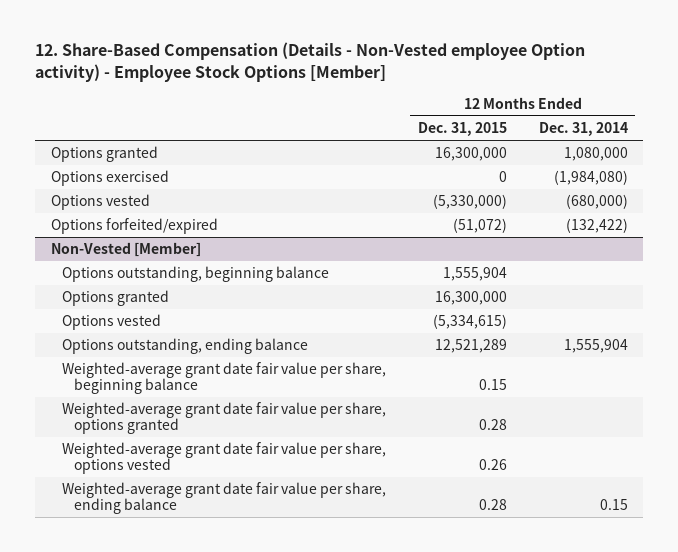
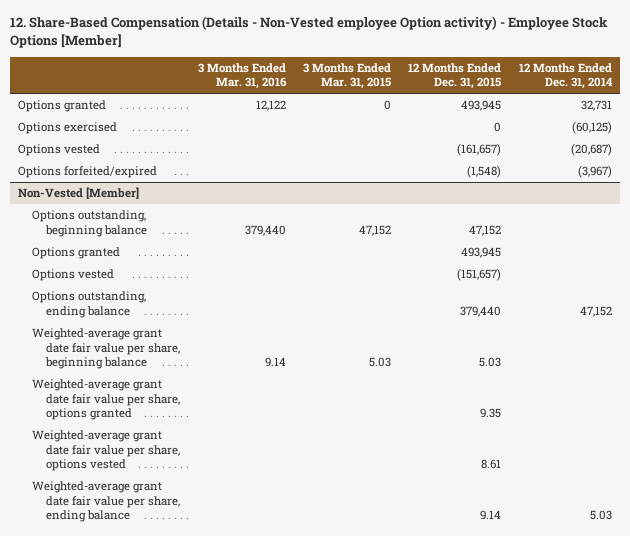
- | 12 Months Ended Dec. 31, 2015 | 12 Months Ended Dec. 31, 2014
+ | 3 Months Ended Mar. 31, 2016 | 3 Months Ended Mar. 31, 2015 | 12 Months Ended Dec. 31, 2015 | 12 Months Ended Dec. 31, 2014
- Options granted | 16,300,000 | 1,080,000
- Options exercised | 0 | (1,984,080)
- Options vested | (5,330,000) | (680,000)
- Options forfeited/expired | (51,072) | (132,422)
+ Options granted | 12,122 | 0 | 493,945 | 32,731
+ Options exercised | | | 0 | (60,125)
+ Options vested | | | (161,657) | (20,687)
+ Options forfeited/expired | | | (1,548) | (3,967)
@ Non-Vested [Member]
- Options outstanding, beginning balance | 1,555,904 |
- Options granted | 16,300,000 |
- Options vested | (5,334,615) |
- Options outstanding, ending balance | 12,521,289 | 1,555,904
- Weighted-average grant date fair value per share, beginning balance | 0.15 |
- Weighted-average grant date fair value per share, options granted | 0.28 |
- Weighted-average grant date fair value per share, options vested | 0.26 |
- Weighted-average grant date fair value per share, ending balance | 0.28 | 0.15
+ Options outstanding, beginning balance | 379,440 | 47,152 | 47,152 |
+ Options granted | | | 493,945 |
+ Options vested | | | (151,657) |
+ Options outstanding, ending balance | | | 379,440 | 47,152
+ Weighted-average grant date fair value per share, beginning balance | 9.14 | 5.03 | 5.03 |
+ Weighted-average grant date fair value per share, options granted | | | 9.35 |
+ Weighted-average grant date fair value per share, options vested | | | 8.61 |
+ Weighted-average grant date fair value per share, ending balance | | | 9.14 | 5.03

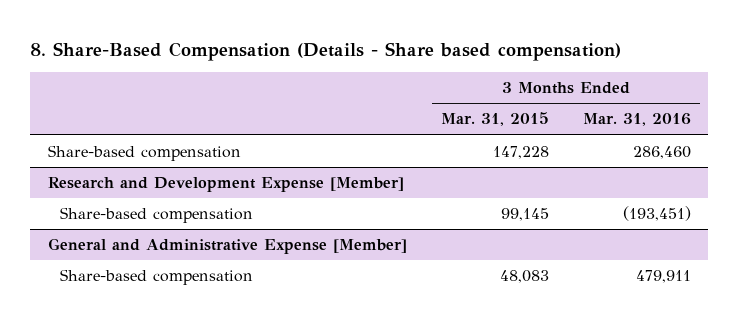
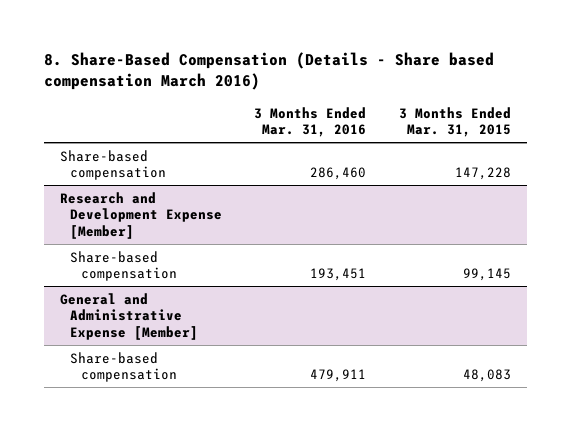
- 8. Share-Based Compensation (Details - Share based compensation)
+ 8. Share-Based Compensation (Details - Share based compensation March 2016)
- | 3 Months Ended Mar. 31, 2015 | 3 Months Ended Mar. 31, 2016
+ | 3 Months Ended Mar. 31, 2016 | 3 Months Ended Mar. 31, 2015
@ Research and Development Expense [Member]
- Share-based compensation | 99,145 | (193,451)
+ Share-based compensation | 193,451 | 99,145

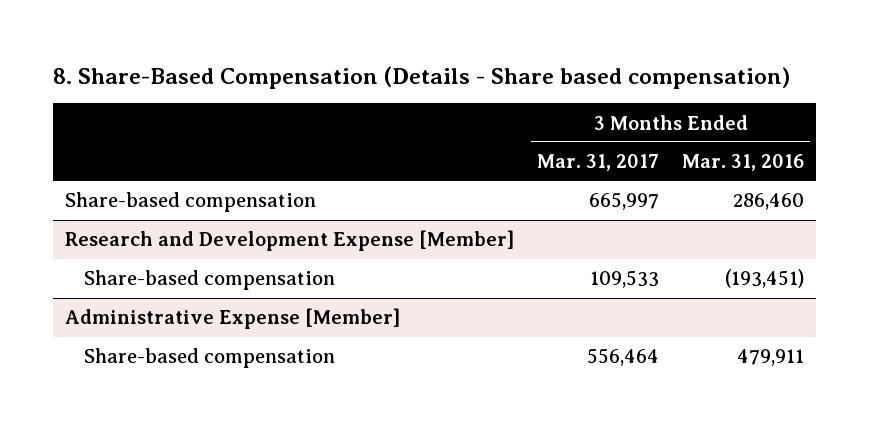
- 8. Share-Based Compensation (Details - Share based compensation March 2016)
+ 8. Share-Based Compensation (Details - Share based compensation)
- | 3 Months Ended Mar. 31, 2016 | 3 Months Ended Mar. 31, 2015
+ | 3 Months Ended Mar. 31, 2017 | 3 Months Ended Mar. 31, 2016
@ Research and Development Expense [Member]
- Share-based compensation | 193,451 | 99,145
- General and Administrative Expense [Member]
@ Research and Development Expense [Member]
+ Share-based compensation | 109,533 | (193,451)
+ Administrative Expense [Member]

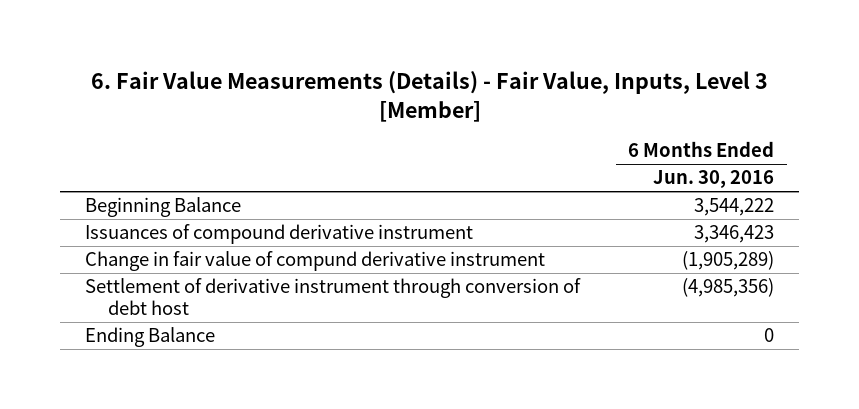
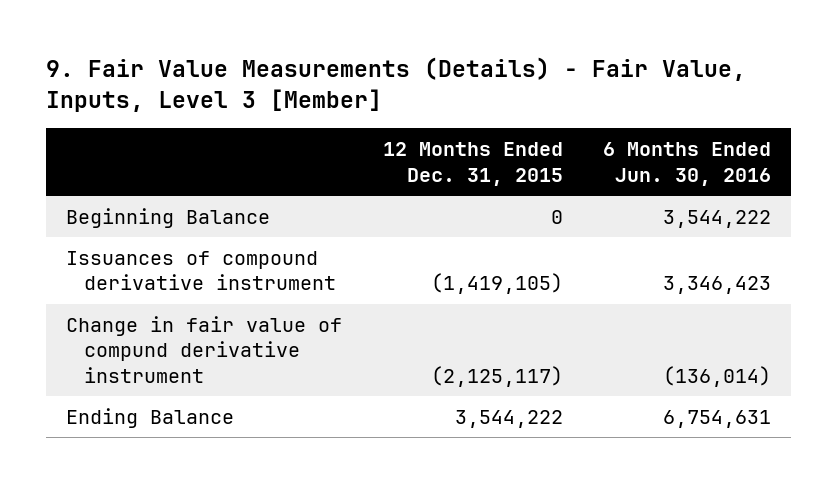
- 6. Fair Value Measurements (Details) - Fair Value, Inputs, Level 3 [Member]
+ 9. Fair Value Measurements (Details) - Fair Value, Inputs, Level 3 [Member]
- | 6 Months Ended Jun. 30, 2016
+ | 12 Months Ended Dec. 31, 2015 | 6 Months Ended Jun. 30, 2016
- Change in fair value of compund derivative instrument | (1,905,289)
- Settlement of derivative instrument through conversion of debt host | (4,985,356)
- Ending Balance | 0
+ Change in fair value of compund derivative instrument | (2,125,117) | (136,014)
+ Ending Balance | 3,544,222 | 6,754,631

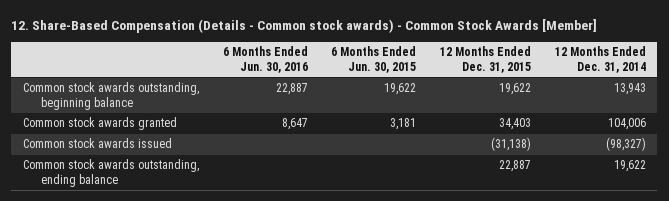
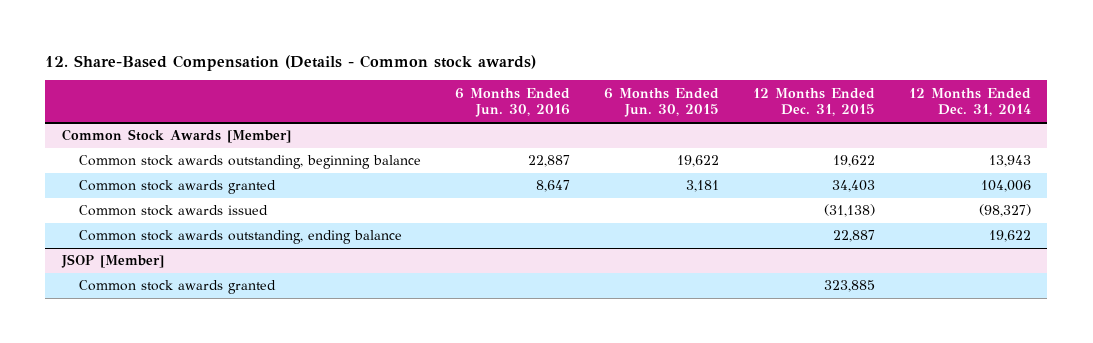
- 12. Share-Based Compensation (Details - Common stock awards) - Common Stock Awards [Member]
+ 12. Share-Based Compensation (Details - Common stock awards)
+ Common Stock Awards [Member]
+ JSOP [Member]
+ Common stock awards granted | | | 323,885 |

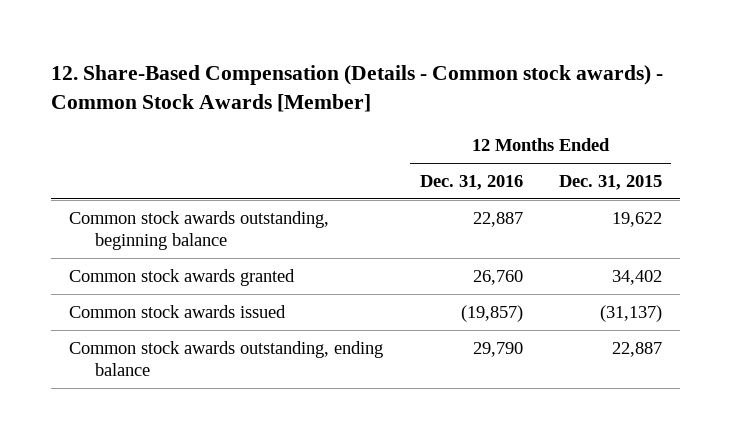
- 12. Share-Based Compensation (Details - Common stock awards)
+ 12. Share-Based Compensation (Details - Common stock awards) - Common Stock Awards [Member]
- | 6 Months Ended Jun. 30, 2016 | 6 Months Ended Jun. 30, 2015 | 12 Months Ended Dec. 31, 2015 | 12 Months Ended Dec. 31, 2014
+ | 12 Months Ended Dec. 31, 2016 | 12 Months Ended Dec. 31, 2015
- Common Stock Awards [Member]
- Common stock awards granted | 8,647 | 3,181 | 34,403 | 104,006
- Common stock awards issued | | | (31,138) | (98,327)
+ Common stock awards granted | 26,760 | 34,402
+ Common stock awards issued | (19,857) | (31,137)
- JSOP [Member]
- Common stock awards granted | | | 323,885 |

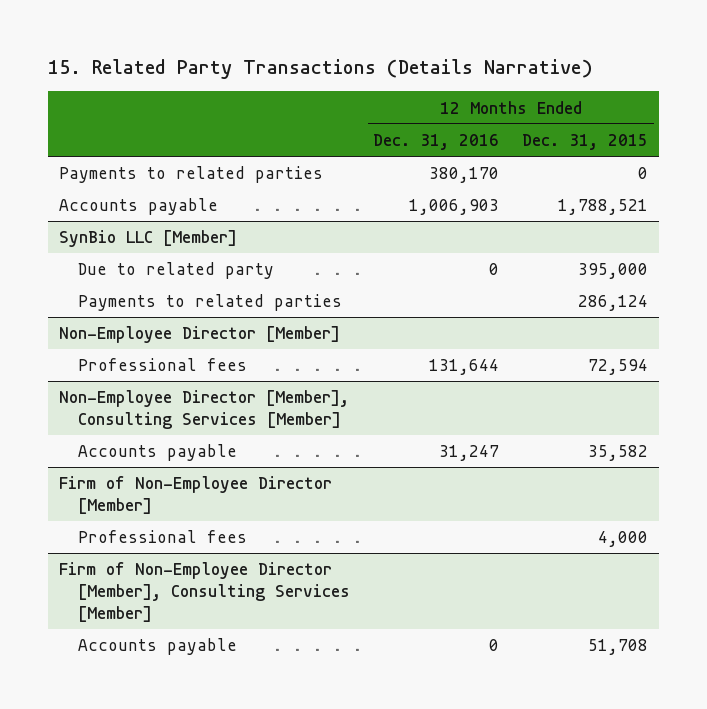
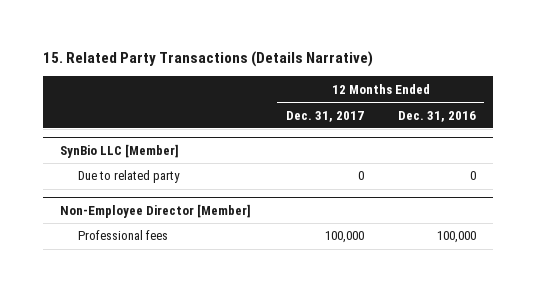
- | 12 Months Ended Dec. 31, 2016 | 12 Months Ended Dec. 31, 2015
+ | 12 Months Ended Dec. 31, 2017 | 12 Months Ended Dec. 31, 2016
- Payments to related parties | 380,170 | 0
- Accounts payable | 1,006,903 | 1,788,521
@ SynBio LLC [Member]
- Payments to related parties | | 286,124
@ Non-Employee Director [Member]
- Professional fees | 131,644 | 72,594
- Non-Employee Director [Member], Consulting Services [Member]
- Accounts payable | 31,247 | 35,582
- Firm of Non-Employee Director [Member]
- Professional fees | | 4,000
- Firm of Non-Employee Director [Member], Consulting Services [Member]
- Accounts payable | 0 | 51,708
@ Non-Employee Director [Member]
+ Professional fees | 100,000 | 100,000

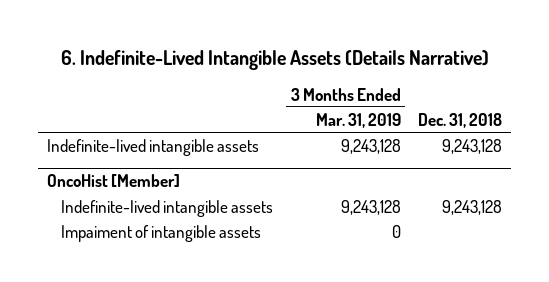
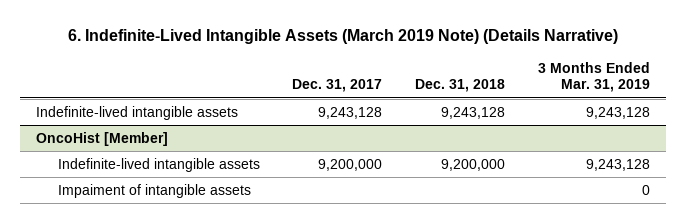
- 6. Indefinite-Lived Intangible Assets (Details Narrative)
+ 6. Indefinite-Lived Intangible Assets (March 2019 Note) (Details Narrative)
- | 3 Months Ended Mar. 31, 2019 | Dec. 31, 2018
+ | Dec. 31, 2017 | Dec. 31, 2018 | 3 Months Ended Mar. 31, 2019
@ OncoHist [Member]
- Indefinite-lived intangible assets | 9,243,128 | 9,243,128
+ Indefinite-lived intangible assets | 9,200,000 | 9,200,000 | 9,243,128

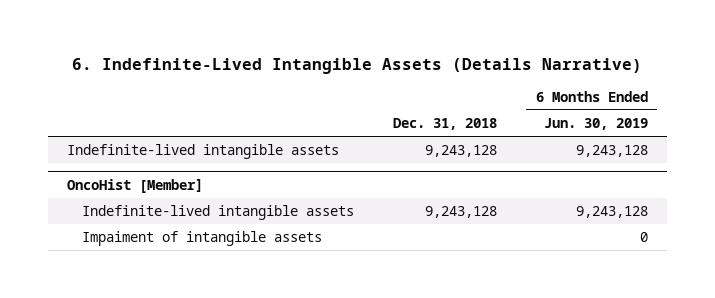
- 6. Indefinite-Lived Intangible Assets (March 2019 Note) (Details Narrative)
+ 6. Indefinite-Lived Intangible Assets (Details Narrative)
- | Dec. 31, 2017 | Dec. 31, 2018 | 3 Months Ended Mar. 31, 2019
+ | Dec. 31, 2018 | 6 Months Ended Jun. 30, 2019
@ OncoHist [Member]
- Indefinite-lived intangible assets | 9,200,000 | 9,200,000 | 9,243,128
+ Indefinite-lived intangible assets | 9,243,128 | 9,243,128

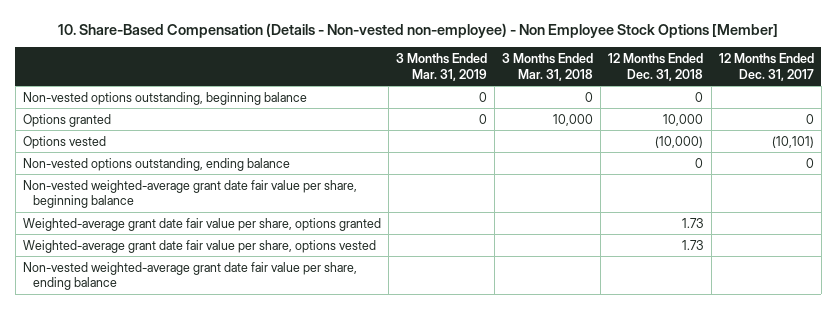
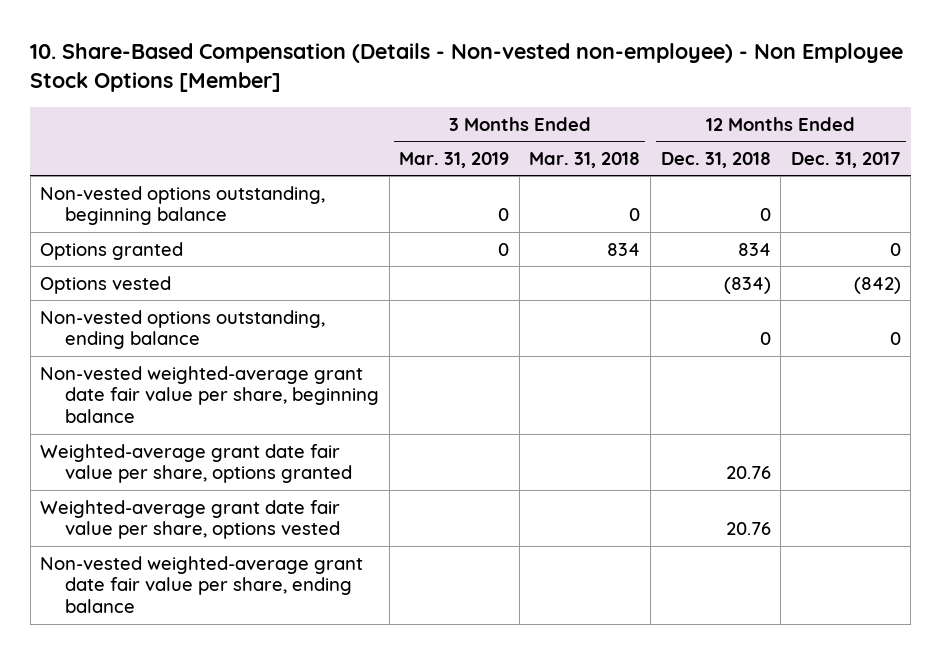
- Options granted | 0 | 10,000 | 10,000 | 0
- Options vested | | | (10,000) | (10,101)
+ Options granted | 0 | 834 | 834 | 0
+ Options vested | | | (834) | (842)
- Weighted-average grant date fair value per share, options granted | | | 1.73 |
- Weighted-average grant date fair value per share, options vested | | | 1.73 |
+ Weighted-average grant date fair value per share, options granted | | | 20.76 |
+ Weighted-average grant date fair value per share, options vested | | | 20.76 |

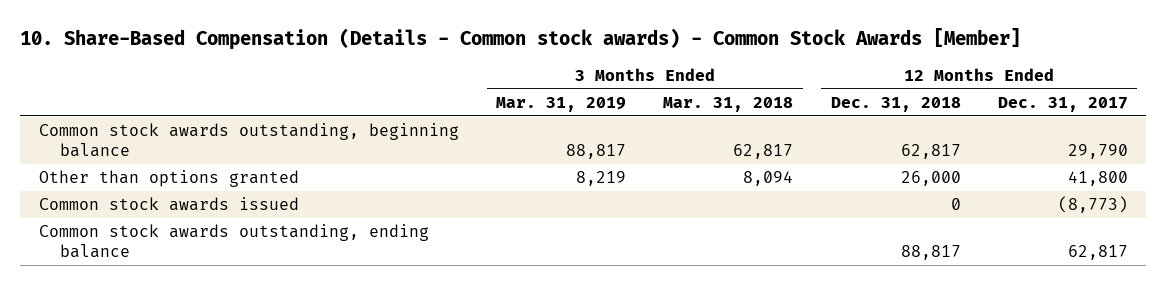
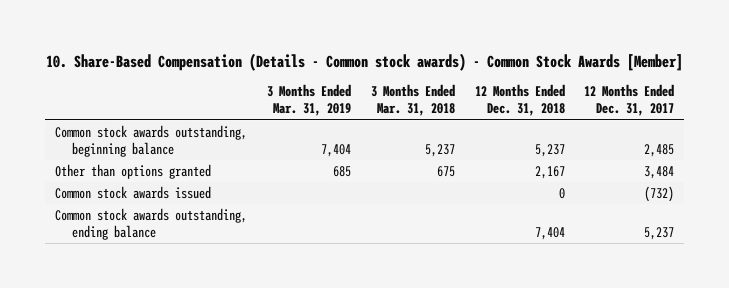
- Common stock awards outstanding, beginning balance | 88,817 | 62,817 | 62,817 | 29,790
- Other than options granted | 8,219 | 8,094 | 26,000 | 41,800
- Common stock awards issued | | | 0 | (8,773)
- Common stock awards outstanding, ending balance | | | 88,817 | 62,817
+ Common stock awards outstanding, beginning balance | 7,404 | 5,237 | 5,237 | 2,485
+ Other than options granted | 685 | 675 | 2,167 | 3,484
+ Common stock awards issued | | | 0 | (732)
+ Common stock awards outstanding, ending balance | | | 7,404 | 5,237

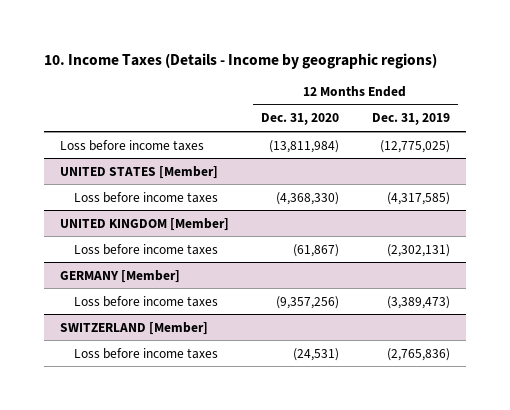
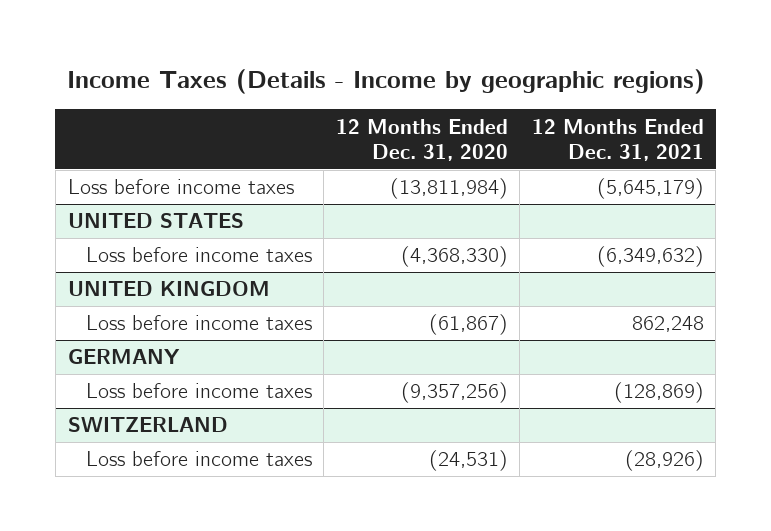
- 10. Income Taxes (Details - Income by geographic regions)
+ Income Taxes (Details - Income by geographic regions)
- | 12 Months Ended Dec. 31, 2020 | 12 Months Ended Dec. 31, 2019
+ | 12 Months Ended Dec. 31, 2020 | 12 Months Ended Dec. 31, 2021
- UNITED STATES [Member]
+ UNITED STATES
- UNITED KINGDOM [Member]
+ UNITED KINGDOM
- GERMANY [Member]
+ GERMANY
- SWITZERLAND [Member]
+ SWITZERLAND

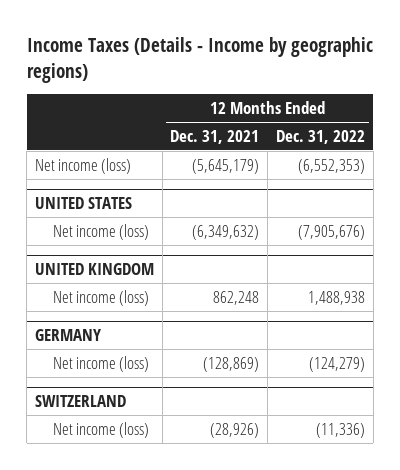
- | 12 Months Ended Dec. 31, 2020 | 12 Months Ended Dec. 31, 2021
+ | 12 Months Ended Dec. 31, 2021 | 12 Months Ended Dec. 31, 2022
- Loss before income taxes | (13,811,984) | (5,645,179)
+ Net income (loss) | (5,645,179) | (6,552,353)
@ UNITED STATES
- Loss before income taxes | (4,368,330) | (6,349,632)
+ Net income (loss) | (6,349,632) | (7,905,676)
@ UNITED KINGDOM
- Loss before income taxes | (61,867) | 862,248
+ Net income (loss) | 862,248 | 1,488,938
@ GERMANY
- Loss before income taxes | (9,357,256) | (128,869)
+ Net income (loss) | (128,869) | (124,279)
@ SWITZERLAND
- Loss before income taxes | (24,531) | (28,926)
+ Net income (loss) | (28,926) | (11,336)

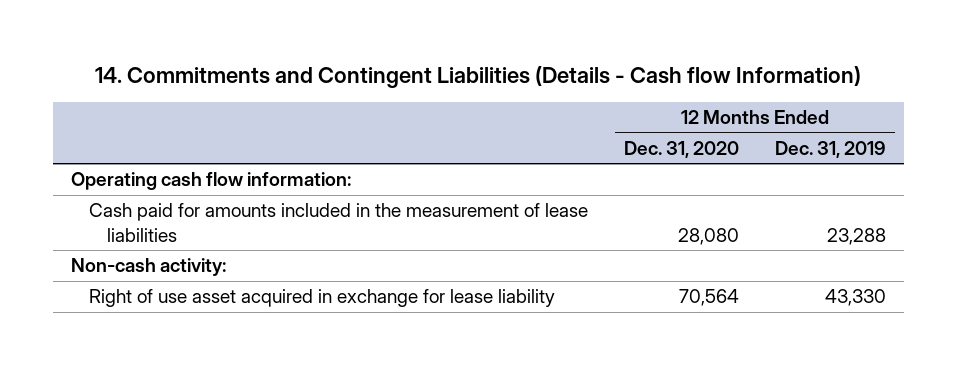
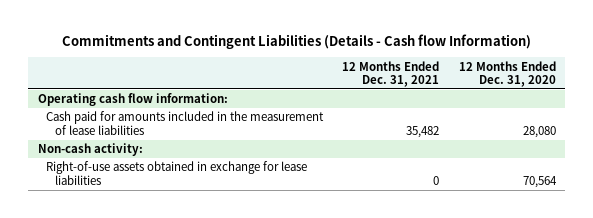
- 14. Commitments and Contingent Liabilities (Details - Cash flow Information)
+ Commitments and Contingent Liabilities (Details - Cash flow Information)
- | 12 Months Ended Dec. 31, 2020 | 12 Months Ended Dec. 31, 2019
+ | 12 Months Ended Dec. 31, 2021 | 12 Months Ended Dec. 31, 2020
- Right of use asset acquired in exchange for lease liability | 70,564 | 43,330
+ Right-of-use assets obtained in exchange for lease liabilities | 0 | 70,564

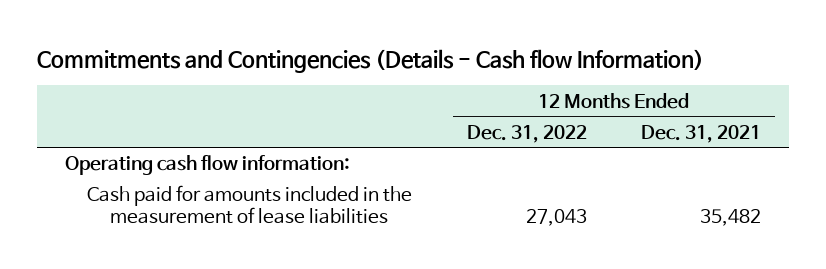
- Commitments and Contingent Liabilities (Details - Cash flow Information)
+ Commitments and Contingencies (Details - Cash flow Information)
- | 12 Months Ended Dec. 31, 2021 | 12 Months Ended Dec. 31, 2020
+ | 12 Months Ended Dec. 31, 2022 | 12 Months Ended Dec. 31, 2021
- Non-cash activity:
- Right-of-use assets obtained in exchange for lease liabilities | 0 | 70,564

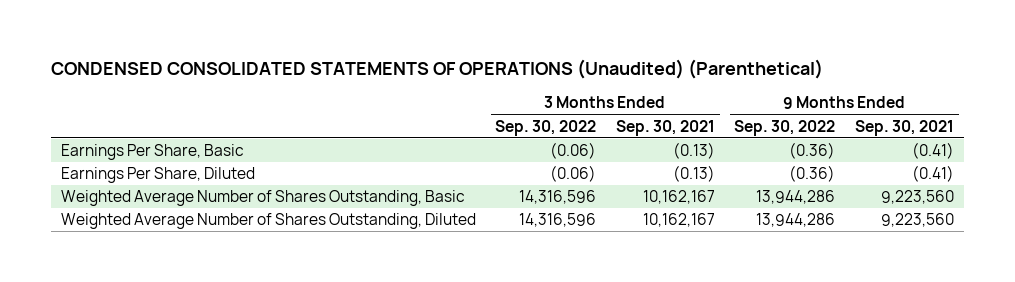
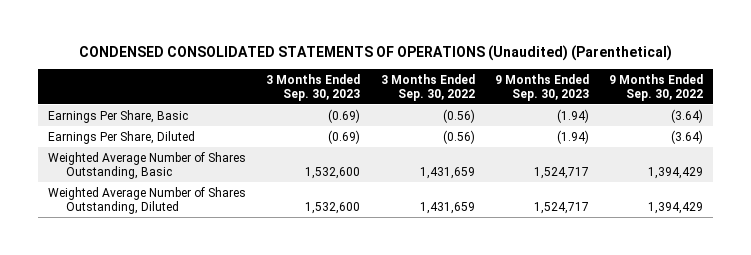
- | 3 Months Ended Sep. 30, 2022 | 3 Months Ended Sep. 30, 2021 | 9 Months Ended Sep. 30, 2022 | 9 Months Ended Sep. 30, 2021
+ | 3 Months Ended Sep. 30, 2023 | 3 Months Ended Sep. 30, 2022 | 9 Months Ended Sep. 30, 2023 | 9 Months Ended Sep. 30, 2022
- Earnings Per Share, Basic | (0.06) | (0.13) | (0.36) | (0.41)
- Earnings Per Share, Diluted | (0.06) | (0.13) | (0.36) | (0.41)
- Weighted Average Number of Shares Outstanding, Basic | 14,316,596 | 10,162,167 | 13,944,286 | 9,223,560
- Weighted Average Number of Shares Outstanding, Diluted | 14,316,596 | 10,162,167 | 13,944,286 | 9,223,560
+ Earnings Per Share, Basic | (0.69) | (0.56) | (1.94) | (3.64)
+ Earnings Per Share, Diluted | (0.69) | (0.56) | (1.94) | (3.64)
+ Weighted Average Number of Shares Outstanding, Basic | 1,532,600 | 1,431,659 | 1,524,717 | 1,394,429
+ Weighted Average Number of Shares Outstanding, Diluted | 1,532,600 | 1,431,659 | 1,524,717 | 1,394,429

